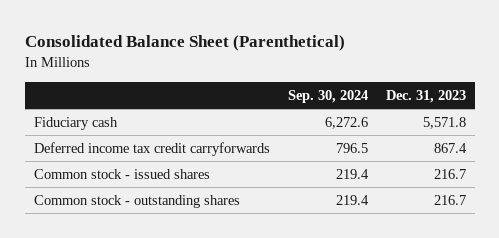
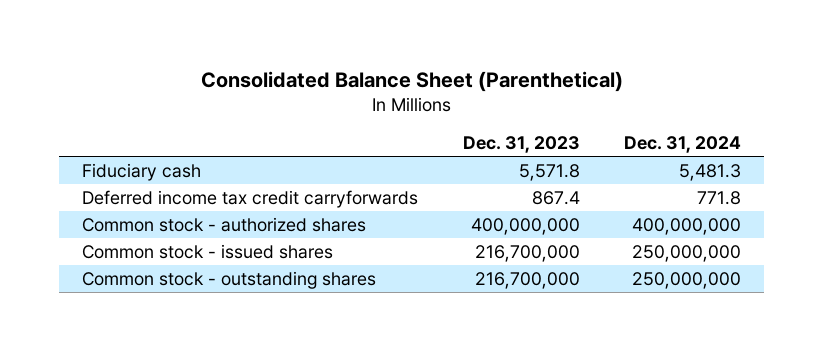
- | Sep. 30, 2024 | Dec. 31, 2023
+ | Dec. 31, 2023 | Dec. 31, 2024
- Common stock - issued shares | 219.4 | 216.7
- Common stock - outstanding shares | 219.4 | 216.7
+ Common stock - authorized shares | 400,000,000 | 400,000,000
+ Common stock - issued shares | 216,700,000 | 250,000,000
+ Common stock - outstanding shares | 216,700,000 | 250,000,000

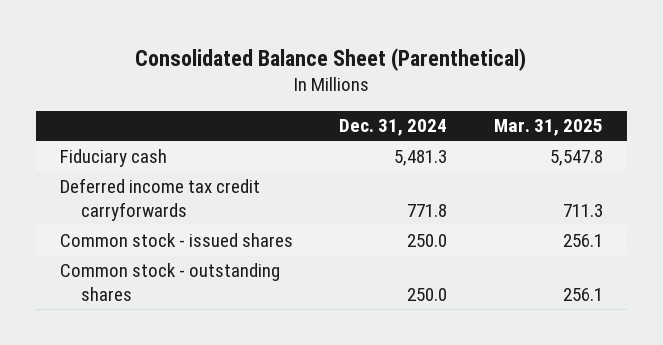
- | Dec. 31, 2023 | Dec. 31, 2024
+ | Dec. 31, 2024 | Mar. 31, 2025
- Common stock - authorized shares | 400,000,000 | 400,000,000
- Common stock - issued shares | 216,700,000 | 250,000,000
- Common stock - outstanding shares | 216,700,000 | 250,000,000
+ Common stock - issued shares | 250.0 | 256.1
+ Common stock - outstanding shares | 250.0 | 256.1

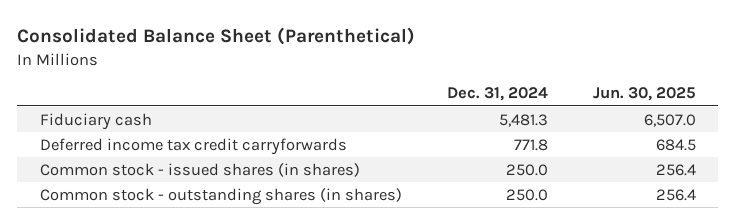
- | Dec. 31, 2024 | Mar. 31, 2025
+ | Dec. 31, 2024 | Jun. 30, 2025
- Common stock - issued shares | 250.0 | 256.1
- Common stock - outstanding shares | 250.0 | 256.1
+ Common stock - issued shares (in shares) | 250.0 | 256.4
+ Common stock - outstanding shares (in shares) | 250.0 | 256.4

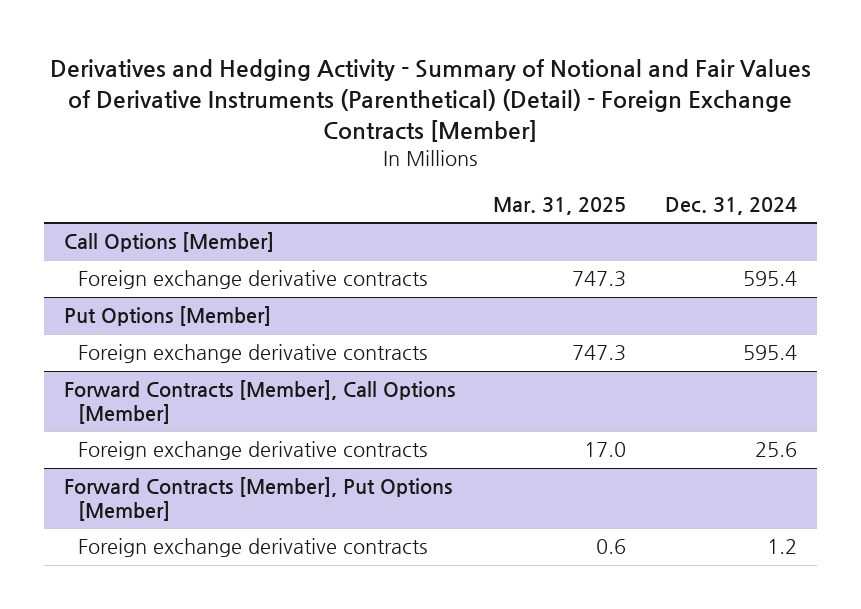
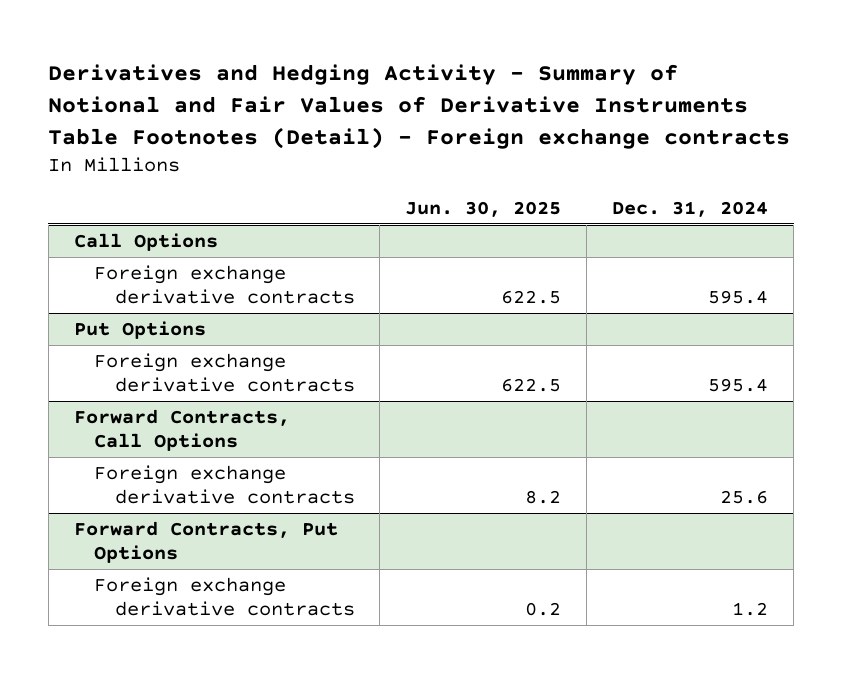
- Derivatives and Hedging Activity - Summary of Notional and Fair Values of Derivative Instruments (Parenthetical) (Detail) - Foreign Exchange Contracts [Member]
+ Derivatives and Hedging Activity - Summary of Notional and Fair Values of Derivative Instruments Table Footnotes (Detail) - Foreign exchange contracts
- | Mar. 31, 2025 | Dec. 31, 2024
+ | Jun. 30, 2025 | Dec. 31, 2024
- Call Options [Member]
+ Call Options
- Put Options [Member]
+ Put Options
- Forward Contracts [Member], Call Options [Member]
+ Forward Contracts, Call Options
- Forward Contracts [Member], Put Options [Member]
+ Forward Contracts, Put Options

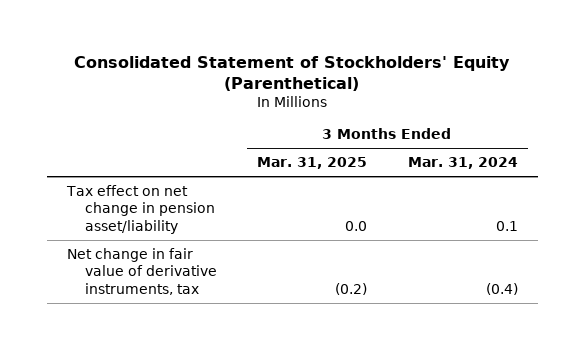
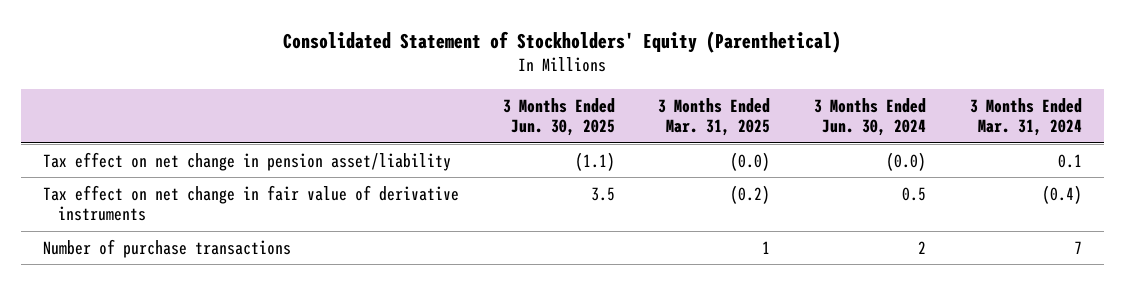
- | 3 Months Ended Mar. 31, 2025 | 3 Months Ended Mar. 31, 2024
+ | 3 Months Ended Jun. 30, 2025 | 3 Months Ended Mar. 31, 2025 | 3 Months Ended Jun. 30, 2024 | 3 Months Ended Mar. 31, 2024
- Tax effect on net change in pension asset/liability | 0.0 | 0.1
- Net change in fair value of derivative instruments, tax | (0.2) | (0.4)
+ Tax effect on net change in pension asset/liability | (1.1) | (0.0) | (0.0) | 0.1
+ Tax effect on net change in fair value of derivative instruments | 3.5 | (0.2) | 0.5 | (0.4)
+ Number of purchase transactions | | 1 | 2 | 7

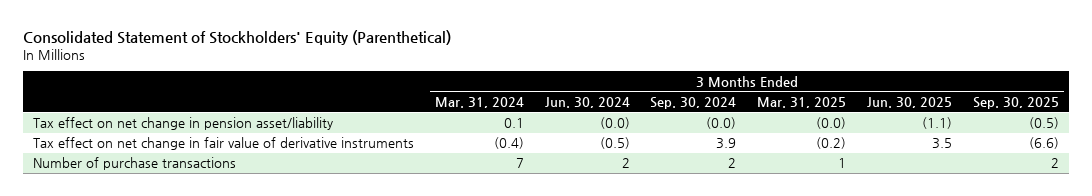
- | 3 Months Ended Jun. 30, 2025 | 3 Months Ended Mar. 31, 2025 | 3 Months Ended Jun. 30, 2024 | 3 Months Ended Mar. 31, 2024
+ | 3 Months Ended Mar. 31, 2024 | 3 Months Ended Jun. 30, 2024 | 3 Months Ended Sep. 30, 2024 | 3 Months Ended Mar. 31, 2025 | 3 Months Ended Jun. 30, 2025 | 3 Months Ended Sep. 30, 2025
- Tax effect on net change in fair value of derivative instruments | 3.5 | (0.2) | 0.5 | (0.4)
+ Tax effect on net change in fair value of derivative instruments | (0.4) | (0.5) | 3.9 | (0.2) | 3.5 | (6.6)

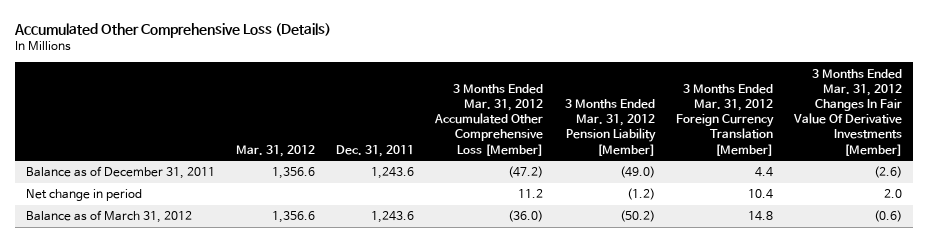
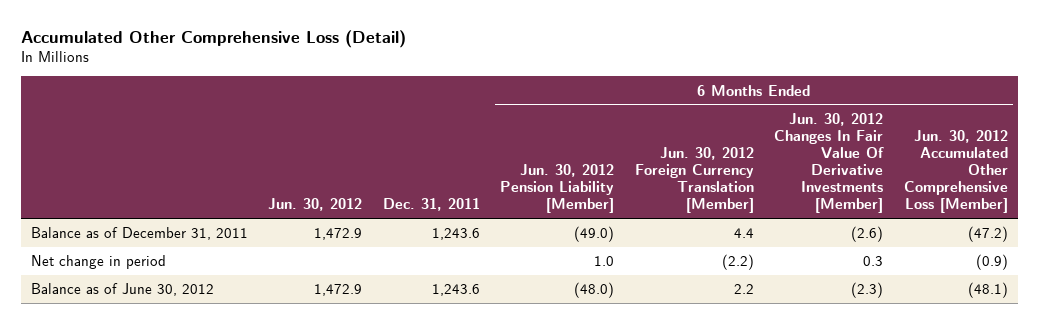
- Accumulated Other Comprehensive Loss (Details)
+ Accumulated Other Comprehensive Loss (Detail)
- | Mar. 31, 2012 | Dec. 31, 2011 | 3 Months Ended Mar. 31, 2012 Accumulated Other Comprehensive Loss [Member] | 3 Months Ended Mar. 31, 2012 Pension Liability [Member] | 3 Months Ended Mar. 31, 2012 Foreign Currency Translation [Member] | 3 Months Ended Mar. 31, 2012 Changes In Fair Value Of Derivative Investments [Member]
+ | Jun. 30, 2012 | Dec. 31, 2011 | 6 Months Ended Jun. 30, 2012 Pension Liability [Member] | 6 Months Ended Jun. 30, 2012 Foreign Currency Translation [Member] | 6 Months Ended Jun. 30, 2012 Changes In Fair Value Of Derivative Investments [Member] | 6 Months Ended Jun. 30, 2012 Accumulated Other Comprehensive Loss [Member]
- Balance as of March 31, 2012 | 1,356.6 | 1,243.6 | (36.0) | (50.2) | 14.8 | (0.6)
+ Balance as of June 30, 2012 | 1,472.9 | 1,243.6 | (48.0) | 2.2 | (2.3) | (48.1)

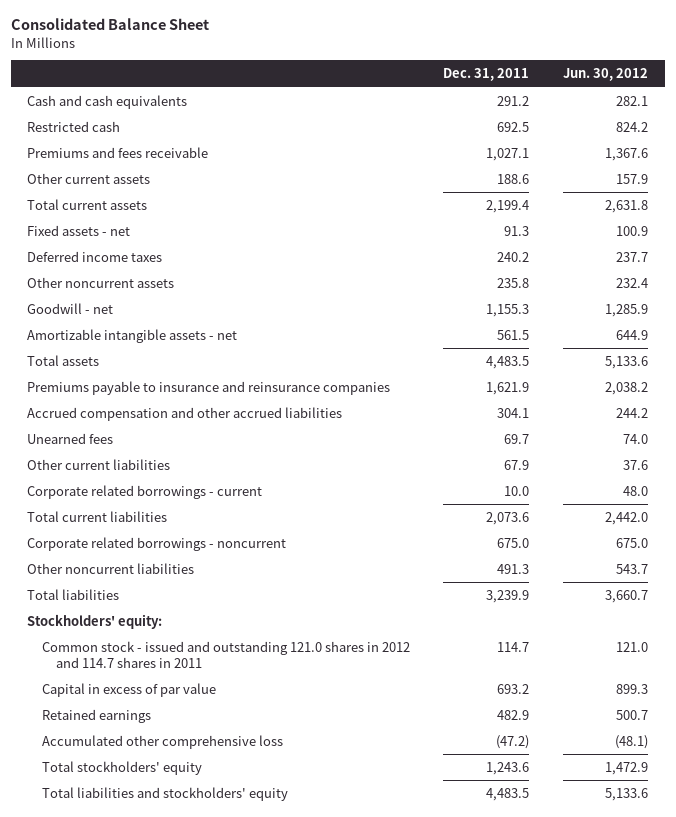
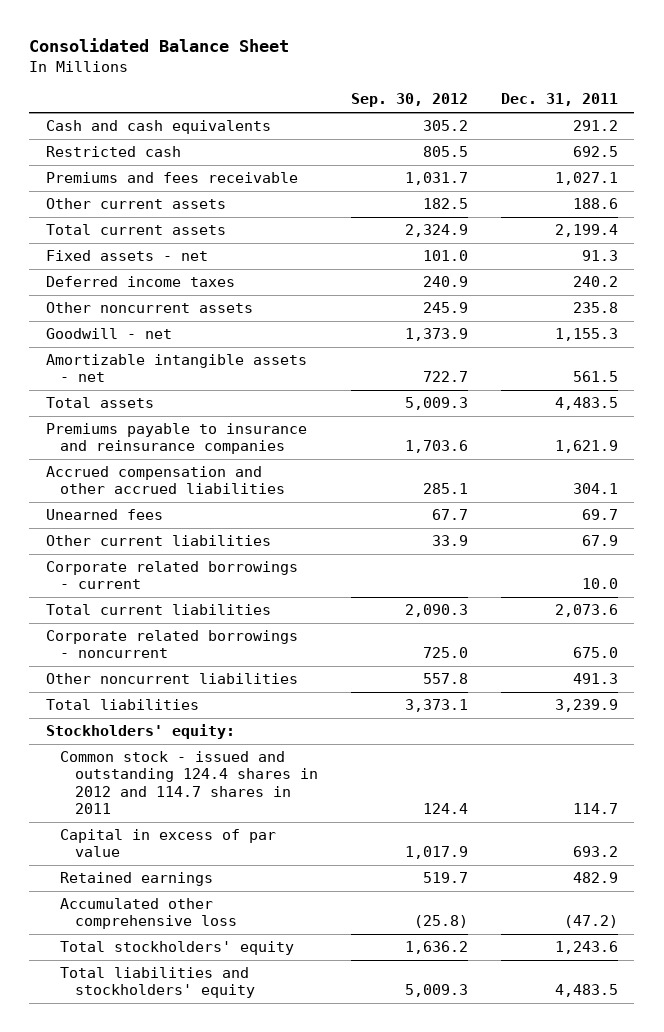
- | Dec. 31, 2011 | Jun. 30, 2012
+ | Sep. 30, 2012 | Dec. 31, 2011
- Common stock - issued and outstanding 121.0 shares in 2012 and 114.7 shares in 2011 | 114.7 | 121.0
+ Common stock - issued and outstanding 124.4 shares in 2012 and 114.7 shares in 2011 | 124.4 | 114.7

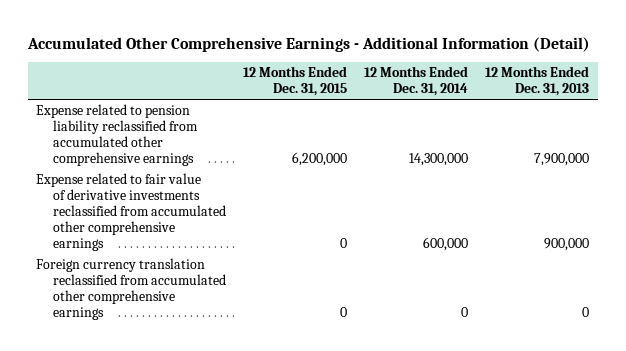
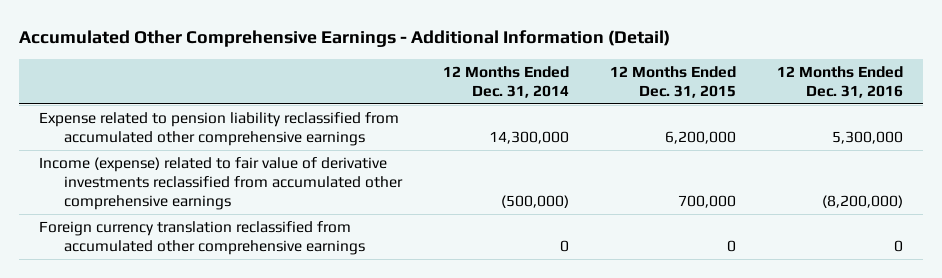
- | 12 Months Ended Dec. 31, 2015 | 12 Months Ended Dec. 31, 2014 | 12 Months Ended Dec. 31, 2013
+ | 12 Months Ended Dec. 31, 2014 | 12 Months Ended Dec. 31, 2015 | 12 Months Ended Dec. 31, 2016
- Expense related to fair value of derivative investments reclassified from accumulated other comprehensive earnings | 0 | 600,000 | 900,000
+ Income (expense) related to fair value of derivative investments reclassified from accumulated other comprehensive earnings | (500,000) | 700,000 | (8,200,000)

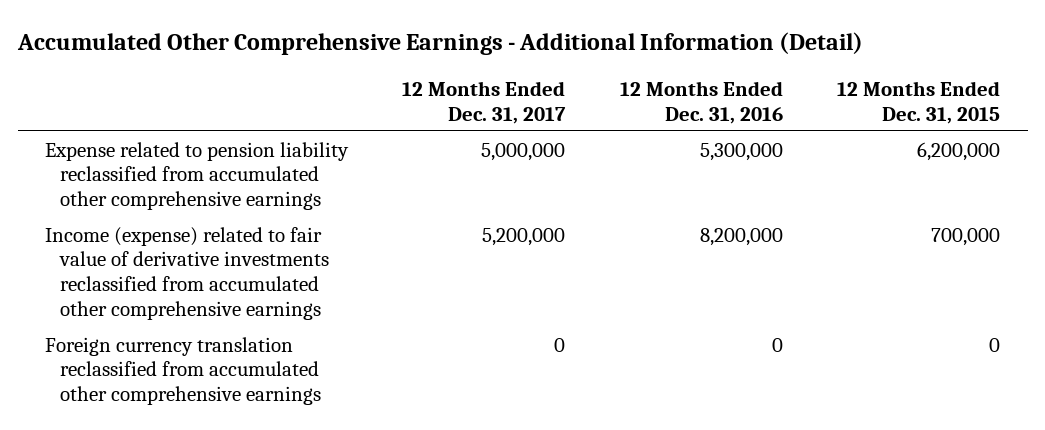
- | 12 Months Ended Dec. 31, 2014 | 12 Months Ended Dec. 31, 2015 | 12 Months Ended Dec. 31, 2016
+ | 12 Months Ended Dec. 31, 2017 | 12 Months Ended Dec. 31, 2016 | 12 Months Ended Dec. 31, 2015
- Income (expense) related to fair value of derivative investments reclassified from accumulated other comprehensive earnings | (500,000) | 700,000 | (8,200,000)
+ Income (expense) related to fair value of derivative investments reclassified from accumulated other comprehensive earnings | 5,200,000 | 8,200,000 | 700,000

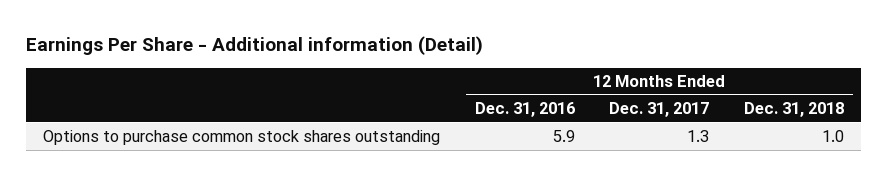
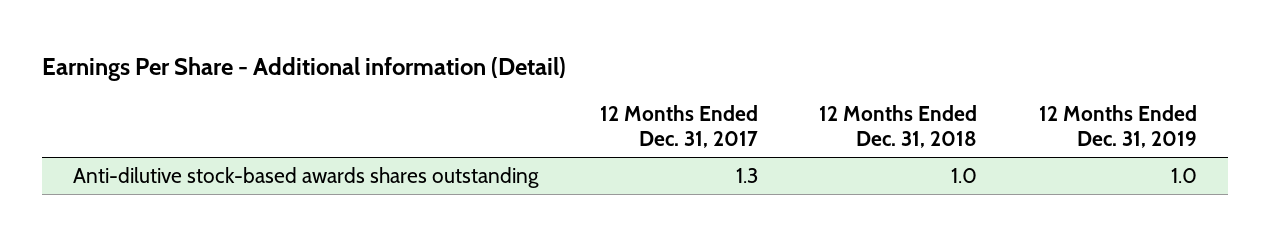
- | 12 Months Ended Dec. 31, 2016 | 12 Months Ended Dec. 31, 2017 | 12 Months Ended Dec. 31, 2018
+ | 12 Months Ended Dec. 31, 2017 | 12 Months Ended Dec. 31, 2018 | 12 Months Ended Dec. 31, 2019
- Options to purchase common stock shares outstanding | 5.9 | 1.3 | 1.0
+ Anti-dilutive stock-based awards shares outstanding | 1.3 | 1.0 | 1.0

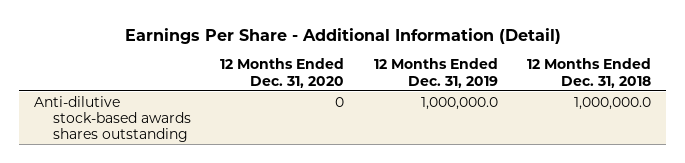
- Earnings Per Share - Additional information (Detail)
+ Earnings Per Share - Additional Information (Detail)
- | 12 Months Ended Dec. 31, 2017 | 12 Months Ended Dec. 31, 2018 | 12 Months Ended Dec. 31, 2019
+ | 12 Months Ended Dec. 31, 2020 | 12 Months Ended Dec. 31, 2019 | 12 Months Ended Dec. 31, 2018
- Anti-dilutive stock-based awards shares outstanding | 1.3 | 1.0 | 1.0
+ Anti-dilutive stock-based awards shares outstanding | 0 | 1,000,000.0 | 1,000,000.0

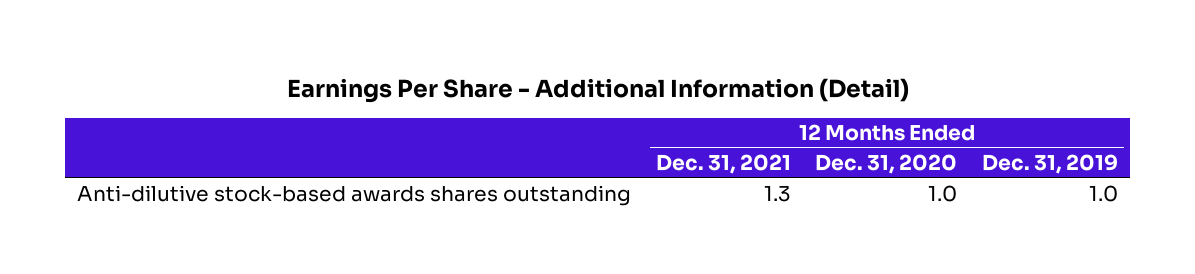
- | 12 Months Ended Dec. 31, 2020 | 12 Months Ended Dec. 31, 2019 | 12 Months Ended Dec. 31, 2018
+ | 12 Months Ended Dec. 31, 2021 | 12 Months Ended Dec. 31, 2020 | 12 Months Ended Dec. 31, 2019
- Anti-dilutive stock-based awards shares outstanding | 0 | 1,000,000.0 | 1,000,000.0
+ Anti-dilutive stock-based awards shares outstanding | 1.3 | 1.0 | 1.0

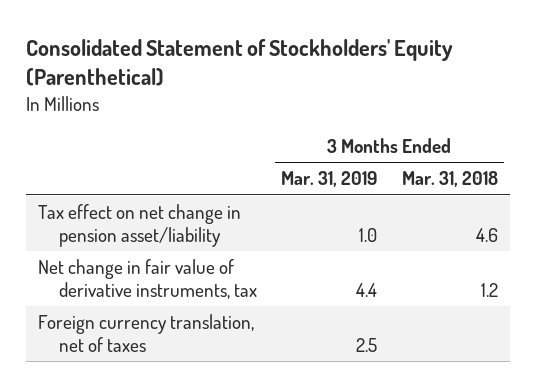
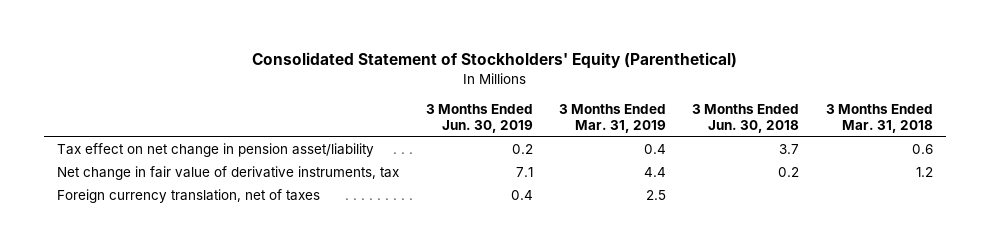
- | 3 Months Ended Mar. 31, 2019 | 3 Months Ended Mar. 31, 2018
+ | 3 Months Ended Jun. 30, 2019 | 3 Months Ended Mar. 31, 2019 | 3 Months Ended Jun. 30, 2018 | 3 Months Ended Mar. 31, 2018
- Tax effect on net change in pension asset/liability | 1.0 | 4.6
+ Tax effect on net change in pension asset/liability | 0.2 | 0.4 | 3.7 | 0.6

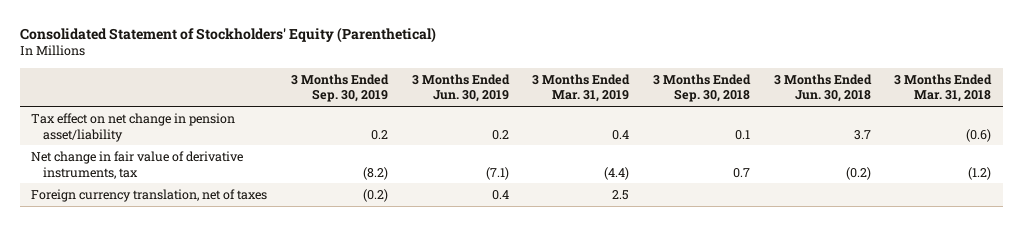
- | 3 Months Ended Jun. 30, 2019 | 3 Months Ended Mar. 31, 2019 | 3 Months Ended Jun. 30, 2018 | 3 Months Ended Mar. 31, 2018
+ | 3 Months Ended Sep. 30, 2019 | 3 Months Ended Jun. 30, 2019 | 3 Months Ended Mar. 31, 2019 | 3 Months Ended Sep. 30, 2018 | 3 Months Ended Jun. 30, 2018 | 3 Months Ended Mar. 31, 2018
- Tax effect on net change in pension asset/liability | 0.2 | 0.4 | 3.7 | 0.6
- Net change in fair value of derivative instruments, tax | 7.1 | 4.4 | 0.2 | 1.2
+ Tax effect on net change in pension asset/liability | 0.2 | 0.2 | 0.4 | 0.1 | 3.7 | (0.6)
+ Net change in fair value of derivative instruments, tax | (8.2) | (7.1) | (4.4) | 0.7 | (0.2) | (1.2)

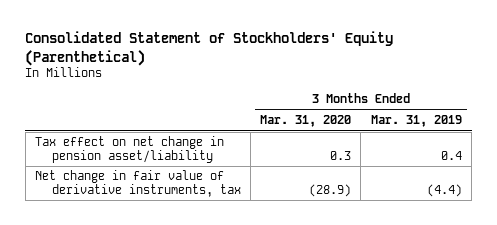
- | 3 Months Ended Sep. 30, 2019 | 3 Months Ended Jun. 30, 2019 | 3 Months Ended Mar. 31, 2019 | 3 Months Ended Sep. 30, 2018 | 3 Months Ended Jun. 30, 2018 | 3 Months Ended Mar. 31, 2018
+ | 3 Months Ended Mar. 31, 2020 | 3 Months Ended Mar. 31, 2019
- Foreign currency translation, net of taxes | (0.2) | 0.4 | 2.5 | | |

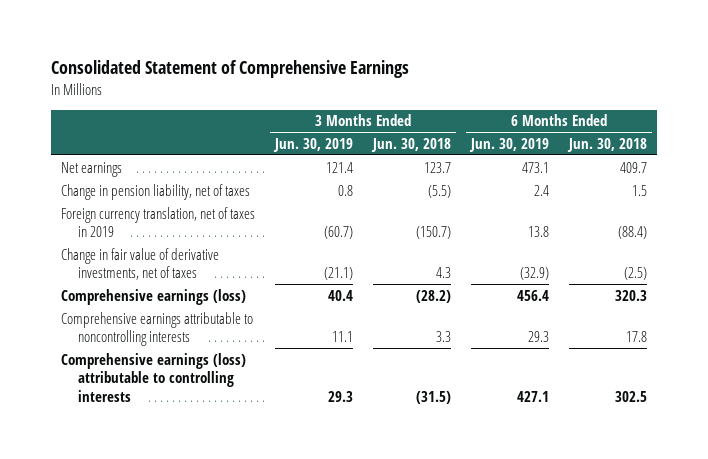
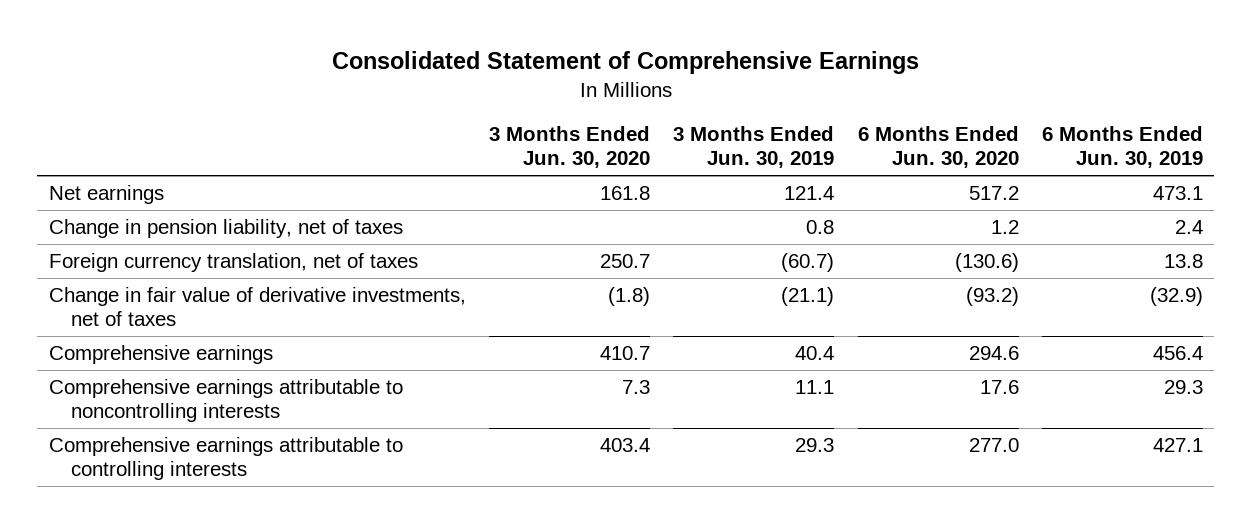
- | 3 Months Ended Jun. 30, 2019 | 3 Months Ended Jun. 30, 2018 | 6 Months Ended Jun. 30, 2019 | 6 Months Ended Jun. 30, 2018
+ | 3 Months Ended Jun. 30, 2020 | 3 Months Ended Jun. 30, 2019 | 6 Months Ended Jun. 30, 2020 | 6 Months Ended Jun. 30, 2019
- Foreign currency translation, net of taxes in 2019 | (60.7) | (150.7) | 13.8 | (88.4)
+ Foreign currency translation, net of taxes | 250.7 | (60.7) | (130.6) | 13.8
- Comprehensive earnings (loss) | 40.4 | (28.2) | 456.4 | 320.3
+ Comprehensive earnings | 410.7 | 40.4 | 294.6 | 456.4
- Comprehensive earnings (loss) attributable to controlling interests | 29.3 | (31.5) | 427.1 | 302.5
+ Comprehensive earnings attributable to controlling interests | 403.4 | 29.3 | 277.0 | 427.1

